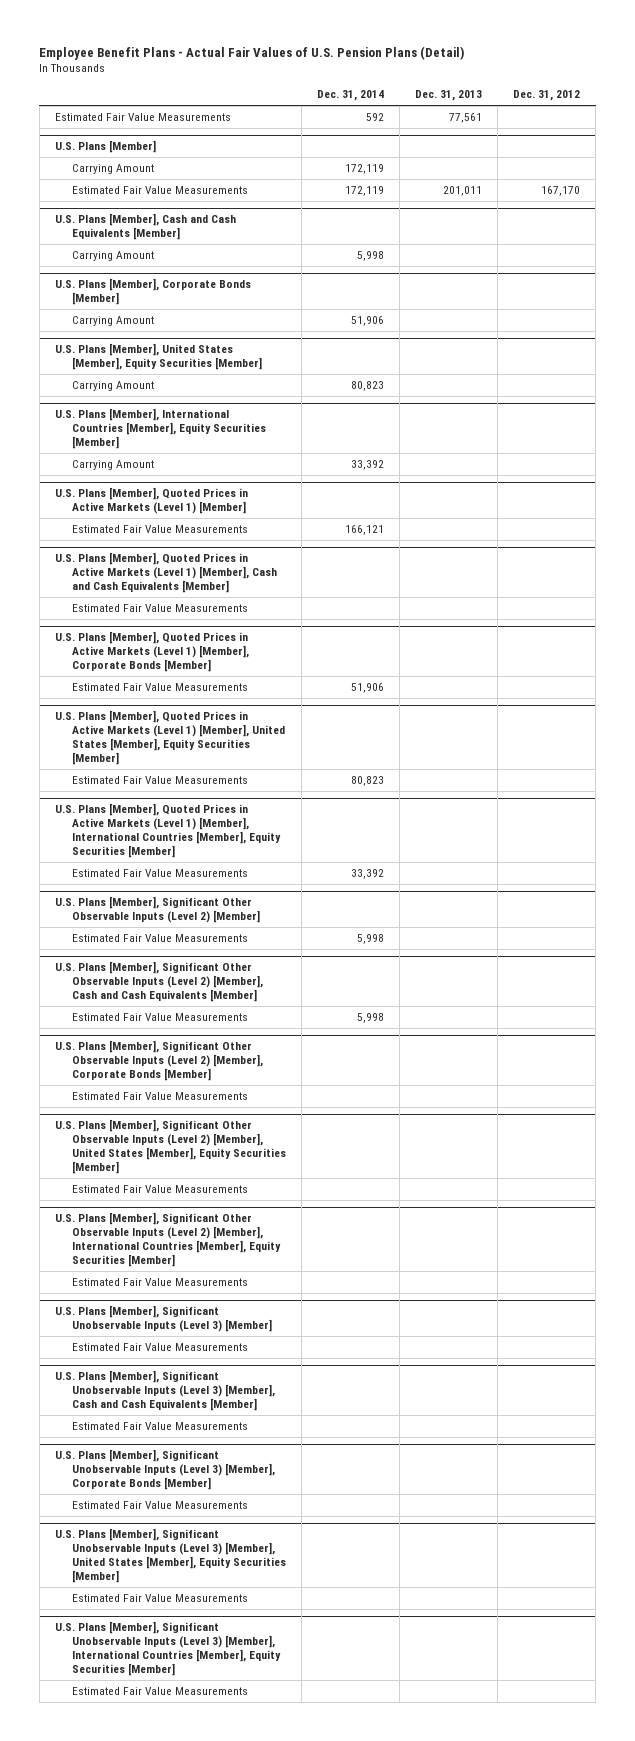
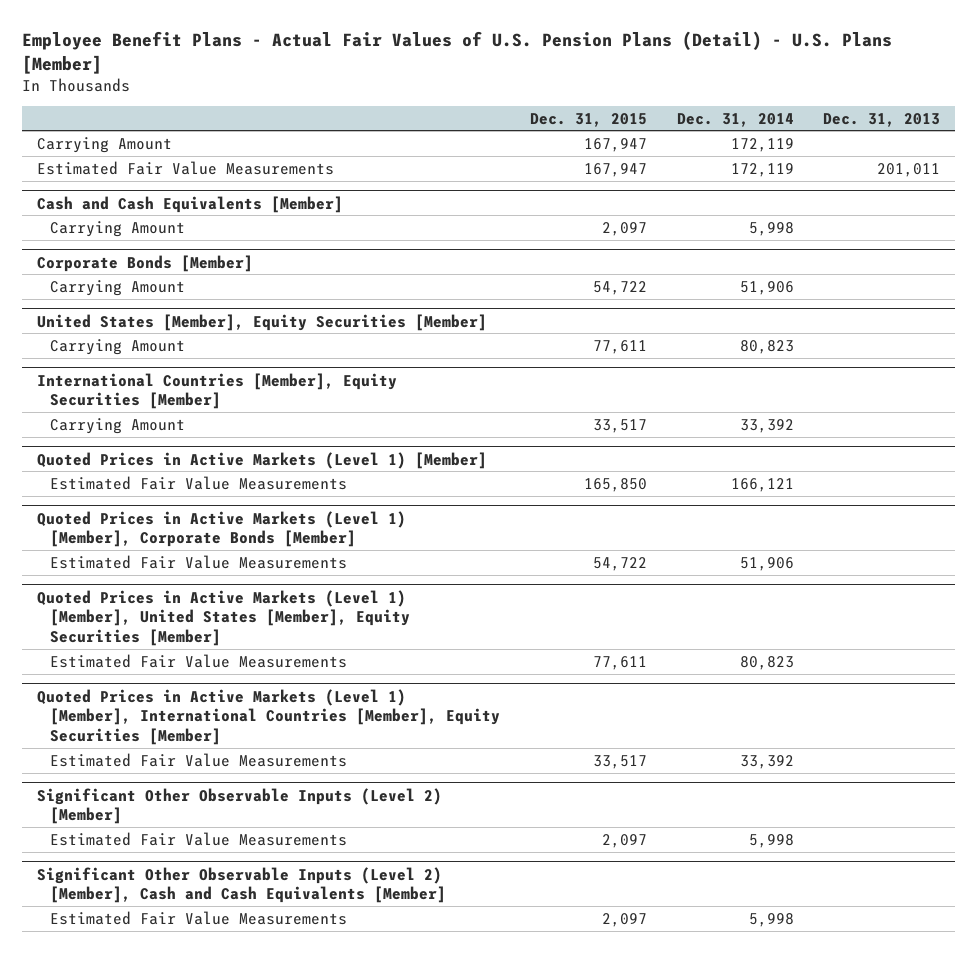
- Employee Benefit Plans - Actual Fair Values of U.S. Pension Plans (Detail)
+ Employee Benefit Plans - Actual Fair Values of U.S. Pension Plans (Detail) - U.S. Plans [Member]
- | Dec. 31, 2014 | Dec. 31, 2013 | Dec. 31, 2012
+ | Dec. 31, 2015 | Dec. 31, 2014 | Dec. 31, 2013
- Estimated Fair Value Measurements | 592 | 77,561 |
- U.S. Plans [Member]
- U.S. Plans [Member], Cash and Cash Equivalents [Member]
+ Cash and Cash Equivalents [Member]
- U.S. Plans [Member], Corporate Bonds [Member]
+ Corporate Bonds [Member]
- U.S. Plans [Member], United States [Member], Equity Securities [Member]
+ United States [Member], Equity Securities [Member]
- U.S. Plans [Member], International Countries [Member], Equity Securities [Member]
+ International Countries [Member], Equity Securities [Member]
- U.S. Plans [Member], Quoted Prices in Active Markets (Level 1) [Member]
+ Quoted Prices in Active Markets (Level 1) [Member]
- U.S. Plans [Member], Quoted Prices in Active Markets (Level 1) [Member], Cash and Cash Equivalents [Member]
- Estimated Fair Value Measurements
- U.S. Plans [Member], Quoted Prices in Active Markets (Level 1) [Member], Corporate Bonds [Member]
+ Quoted Prices in Active Markets (Level 1) [Member], Corporate Bonds [Member]
- U.S. Plans [Member], Quoted Prices in Active Markets (Level 1) [Member], United States [Member], Equity Securities [Member]
+ Quoted Prices in Active Markets (Level 1) [Member], United States [Member], Equity Securities [Member]
- U.S. Plans [Member], Quoted Prices in Active Markets (Level 1) [Member], International Countries [Member], Equity Securities [Member]
+ Quoted Prices in Active Markets (Level 1) [Member], International Countries [Member], Equity Securities [Member]
- U.S. Plans [Member], Significant Other Observable Inputs (Level 2) [Member]
+ Significant Other Observable Inputs (Level 2) [Member]
- U.S. Plans [Member], Significant Other Observable Inputs (Level 2) [Member], Cash and Cash Equivalents [Member]
+ Significant Other Observable Inputs (Level 2) [Member], Cash and Cash Equivalents [Member]
- U.S. Plans [Member], Significant Other Observable Inputs (Level 2) [Member], Corporate Bonds [Member]
- Estimated Fair Value Measurements
- U.S. Plans [Member], Significant Other Observable Inputs (Level 2) [Member], United States [Member], Equity Securities [Member]
- Estimated Fair Value Measurements
- U.S. Plans [Member], Significant Other Observable Inputs (Level 2) [Member], International Countries [Member], Equity Securities [Member]
- Estimated Fair Value Measurements
- U.S. Plans [Member], Significant Unobservable Inputs (Level 3) [Member]
- Estimated Fair Value Measurements
- U.S. Plans [Member], Significant Unobservable Inputs (Level 3) [Member], Cash and Cash Equivalents [Member]
- Estimated Fair Value Measurements
- U.S. Plans [Member], Significant Unobservable Inputs (Level 3) [Member], Corporate Bonds [Member]
- Estimated Fair Value Measurements
- U.S. Plans [Member], Significant Unobservable Inputs (Level 3) [Member], United States [Member], Equity Securities [Member]
- Estimated Fair Value Measurements
- U.S. Plans [Member], Significant Unobservable Inputs (Level 3) [Member], International Countries [Member], Equity Securities [Member]
- Estimated Fair Value Measurements

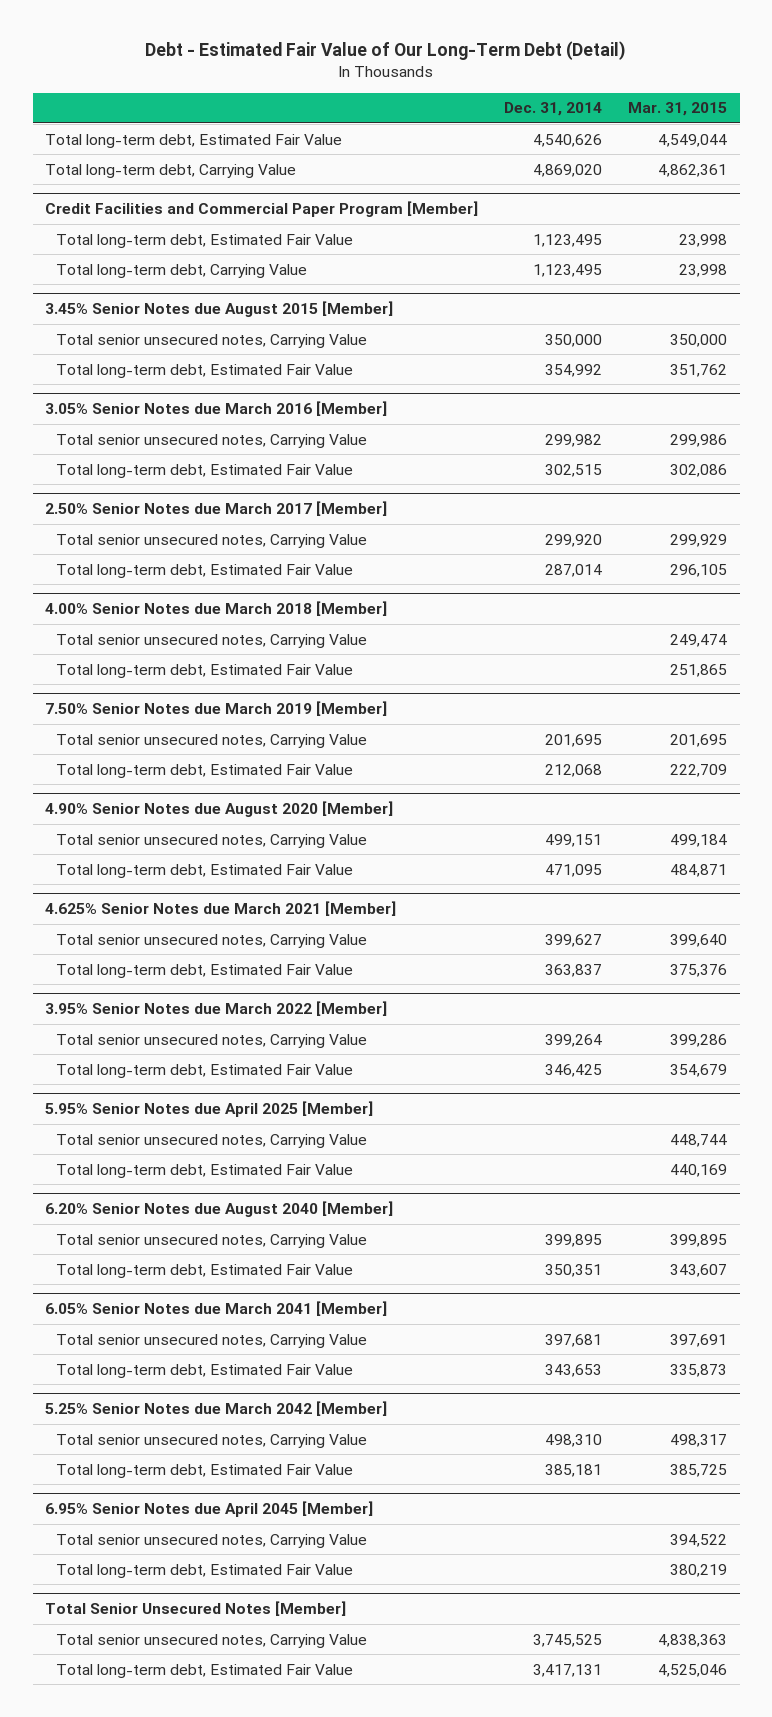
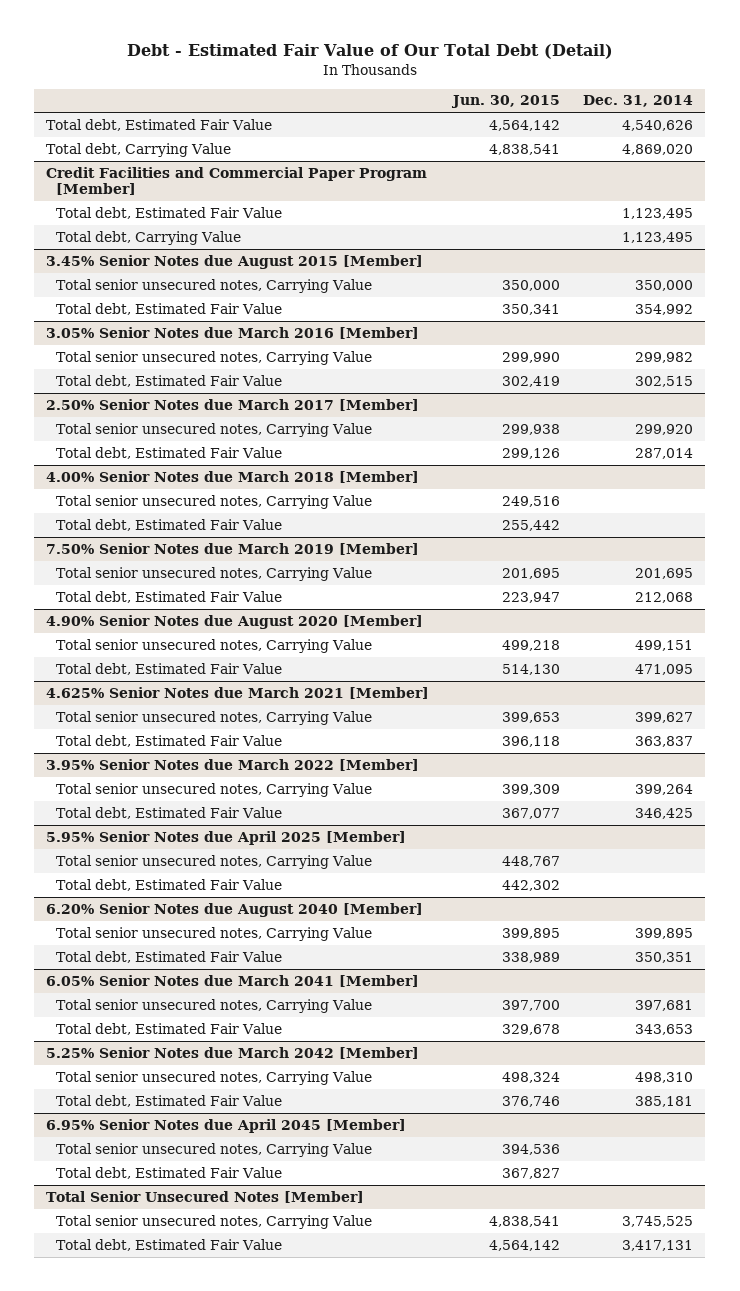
- Debt - Estimated Fair Value of Our Long-Term Debt (Detail)
+ Debt - Estimated Fair Value of Our Total Debt (Detail)
- | Dec. 31, 2014 | Mar. 31, 2015
+ | Jun. 30, 2015 | Dec. 31, 2014
- Total long-term debt, Estimated Fair Value | 4,540,626 | 4,549,044
- Total long-term debt, Carrying Value | 4,869,020 | 4,862,361
+ Total debt, Estimated Fair Value | 4,564,142 | 4,540,626
+ Total debt, Carrying Value | 4,838,541 | 4,869,020
@ Credit Facilities and Commercial Paper Program [Member]
- Total long-term debt, Estimated Fair Value | 1,123,495 | 23,998
- Total long-term debt, Carrying Value | 1,123,495 | 23,998
+ Total debt, Estimated Fair Value | | 1,123,495
+ Total debt, Carrying Value | | 1,123,495
@ 3.45% Senior Notes due August 2015 [Member]
- Total long-term debt, Estimated Fair Value | 354,992 | 351,762
+ Total debt, Estimated Fair Value | 350,341 | 354,992
@ 3.05% Senior Notes due March 2016 [Member]
- Total long-term debt, Estimated Fair Value | 302,515 | 302,086
+ Total debt, Estimated Fair Value | 302,419 | 302,515
@ 2.50% Senior Notes due March 2017 [Member]
- Total long-term debt, Estimated Fair Value | 287,014 | 296,105
+ Total debt, Estimated Fair Value | 299,126 | 287,014
@ 4.00% Senior Notes due March 2018 [Member]
- Total long-term debt, Estimated Fair Value | | 251,865
+ Total debt, Estimated Fair Value | 255,442 |
@ 7.50% Senior Notes due March 2019 [Member]
- Total long-term debt, Estimated Fair Value | 212,068 | 222,709
+ Total debt, Estimated Fair Value | 223,947 | 212,068
@ 4.90% Senior Notes due August 2020 [Member]
- Total long-term debt, Estimated Fair Value | 471,095 | 484,871
+ Total debt, Estimated Fair Value | 514,130 | 471,095
@ 4.625% Senior Notes due March 2021 [Member]
- Total long-term debt, Estimated Fair Value | 363,837 | 375,376
+ Total debt, Estimated Fair Value | 396,118 | 363,837
@ 3.95% Senior Notes due March 2022 [Member]
- Total long-term debt, Estimated Fair Value | 346,425 | 354,679
+ Total debt, Estimated Fair Value | 367,077 | 346,425
@ 5.95% Senior Notes due April 2025 [Member]
- Total long-term debt, Estimated Fair Value | | 440,169
+ Total debt, Estimated Fair Value | 442,302 |
@ 6.20% Senior Notes due August 2040 [Member]
- Total long-term debt, Estimated Fair Value | 350,351 | 343,607
+ Total debt, Estimated Fair Value | 338,989 | 350,351
@ 6.05% Senior Notes due March 2041 [Member]
- Total long-term debt, Estimated Fair Value | 343,653 | 335,873
+ Total debt, Estimated Fair Value | 329,678 | 343,653
@ 5.25% Senior Notes due March 2042 [Member]
- Total long-term debt, Estimated Fair Value | 385,181 | 385,725
+ Total debt, Estimated Fair Value | 376,746 | 385,181
@ 6.95% Senior Notes due April 2045 [Member]
- Total long-term debt, Estimated Fair Value | | 380,219
+ Total debt, Estimated Fair Value | 367,827 |
@ Total Senior Unsecured Notes [Member]
- Total long-term debt, Estimated Fair Value | 3,417,131 | 4,525,046
+ Total debt, Estimated Fair Value | 4,564,142 | 3,417,131

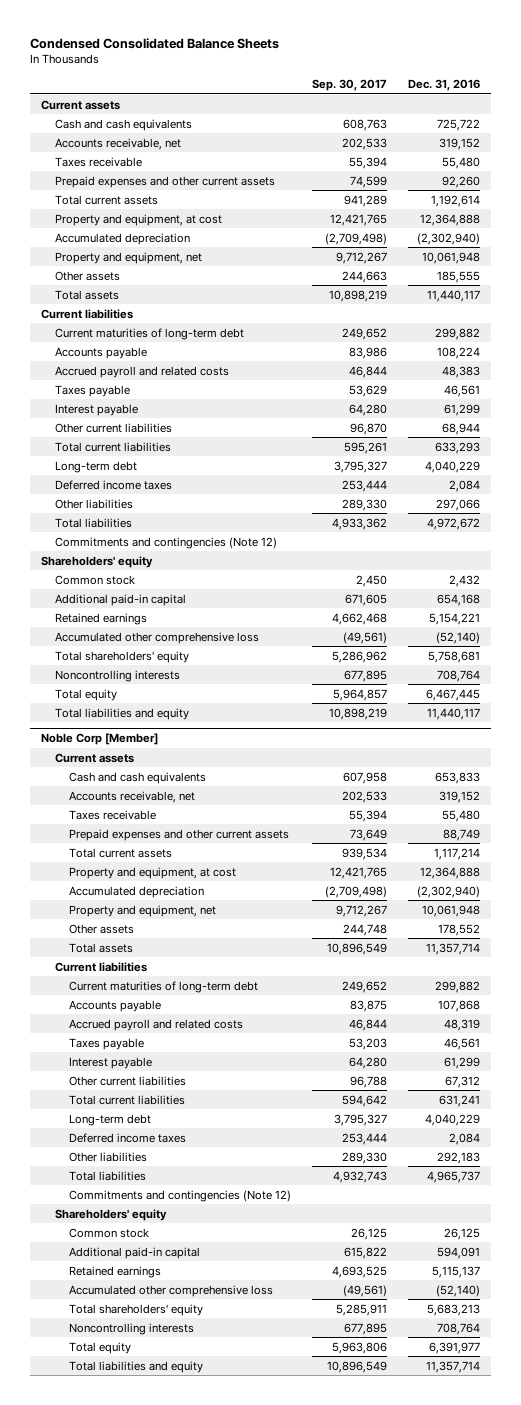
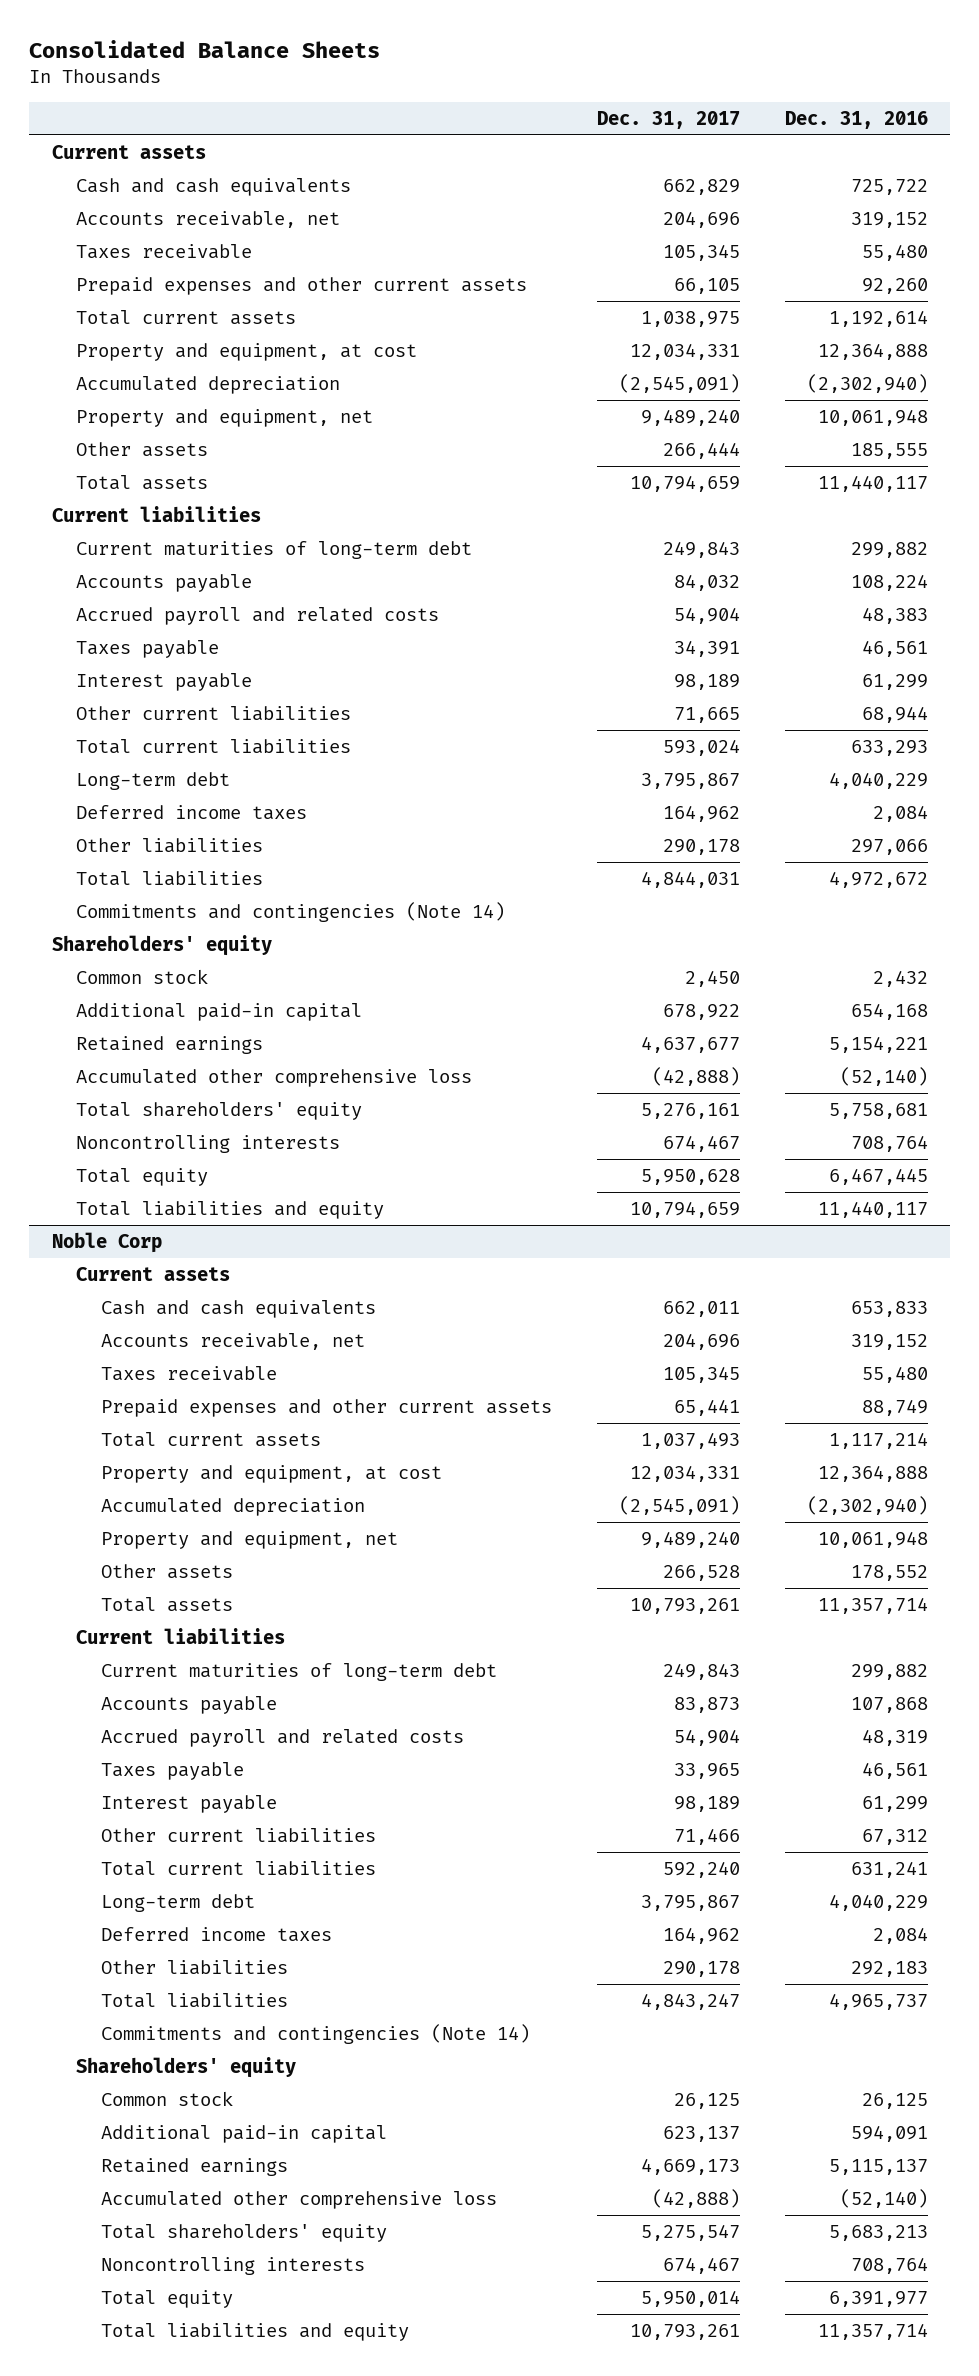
- Condensed Consolidated Balance Sheets
+ Consolidated Balance Sheets
- | Sep. 30, 2017 | Dec. 31, 2016
+ | Dec. 31, 2017 | Dec. 31, 2016
- Commitments and contingencies (Note 12)
+ Commitments and contingencies (Note 14)
- Noble Corp [Member]
+ Noble Corp
- Commitments and contingencies (Note 12)
+ Commitments and contingencies (Note 14)

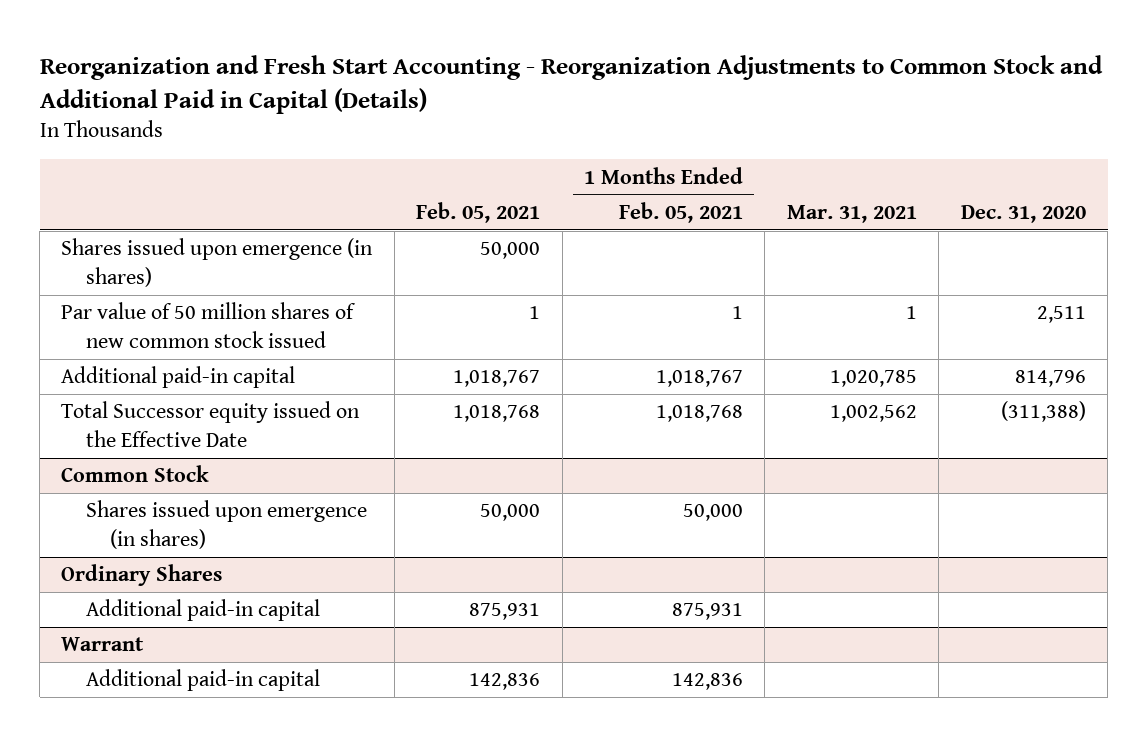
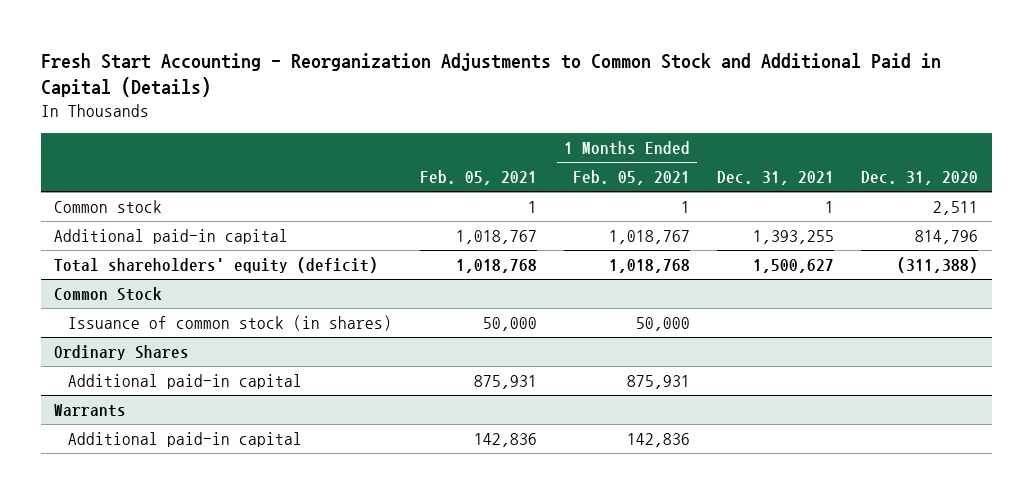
- Reorganization and Fresh Start Accounting - Reorganization Adjustments to Common Stock and Additional Paid in Capital (Details)
+ Fresh Start Accounting - Reorganization Adjustments to Common Stock and Additional Paid in Capital (Details)
- | Feb. 05, 2021 | 1 Months Ended Feb. 05, 2021 | Mar. 31, 2021 | Dec. 31, 2020
+ | Feb. 05, 2021 | 1 Months Ended Feb. 05, 2021 | Dec. 31, 2021 | Dec. 31, 2020
- Shares issued upon emergence (in shares) | 50,000 | | |
- Par value of 50 million shares of new common stock issued | 1 | 1 | 1 | 2,511
+ Common stock | 1 | 1 | 1 | 2,511
- Total Successor equity issued on the Effective Date | 1,018,768 | 1,018,768 | 1,002,562 | (311,388)
+ Total shareholders' equity (deficit) | 1,018,768 | 1,018,768 | 1,500,627 | (311,388)
@ Common Stock
- Shares issued upon emergence (in shares) | 50,000 | 50,000 | |
+ Issuance of common stock (in shares) | 50,000 | 50,000 | |
- Warrant
+ Warrants

